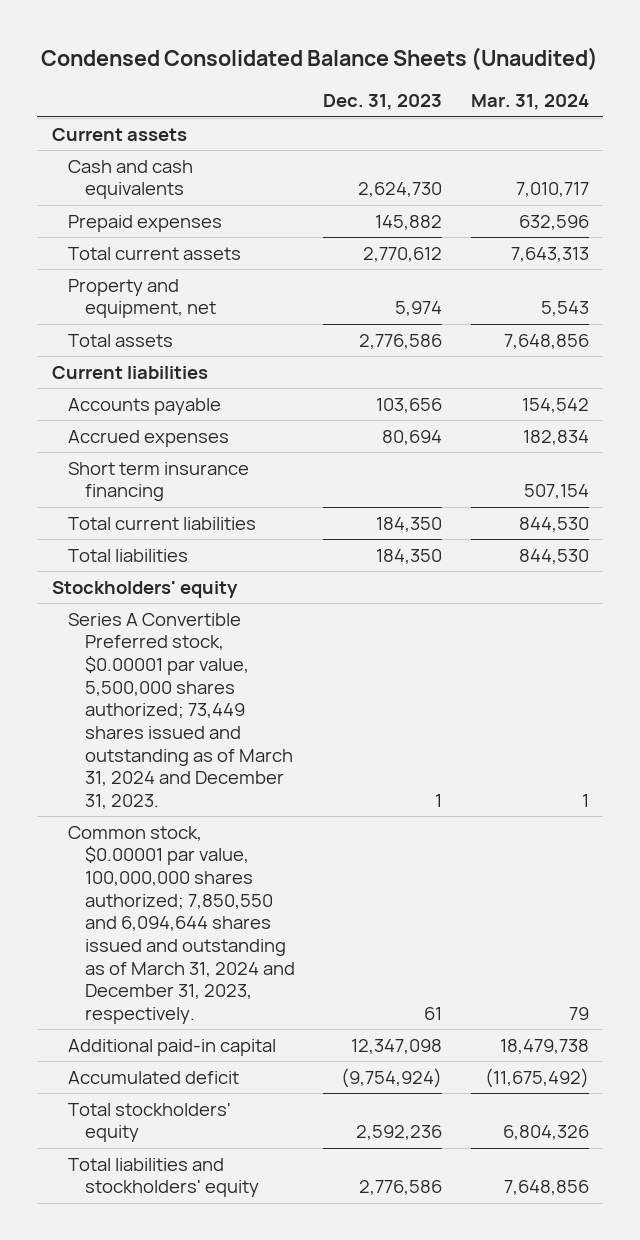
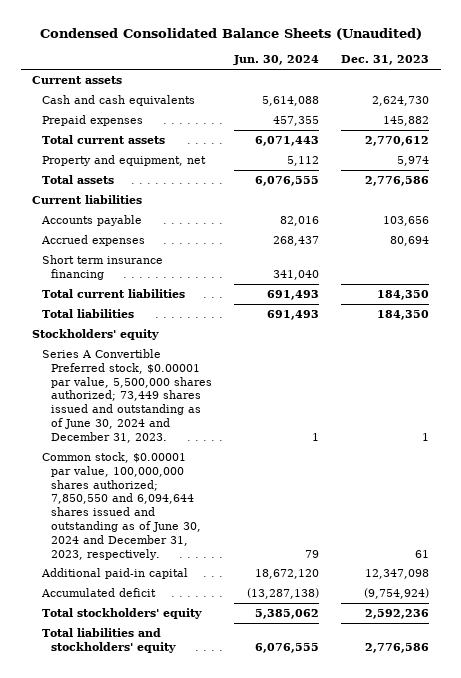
- | Dec. 31, 2023 | Mar. 31, 2024
+ | Jun. 30, 2024 | Dec. 31, 2023
- Series A Convertible Preferred stock, $0.00001 par value, 5,500,000 shares authorized; 73,449 shares issued and outstanding as of March 31, 2024 and December 31, 2023. | 1 | 1
- Common stock, $0.00001 par value, 100,000,000 shares authorized; 7,850,550 and 6,094,644 shares issued and outstanding as of March 31, 2024 and December 31, 2023, respectively. | 61 | 79
+ Series A Convertible Preferred stock, $0.00001 par value, 5,500,000 shares authorized; 73,449 shares issued and outstanding as of June 30, 2024 and December 31, 2023. | 1 | 1
+ Common stock, $0.00001 par value, 100,000,000 shares authorized; 7,850,550 and 6,094,644 shares issued and outstanding as of June 30, 2024 and December 31, 2023, respectively. | 79 | 61

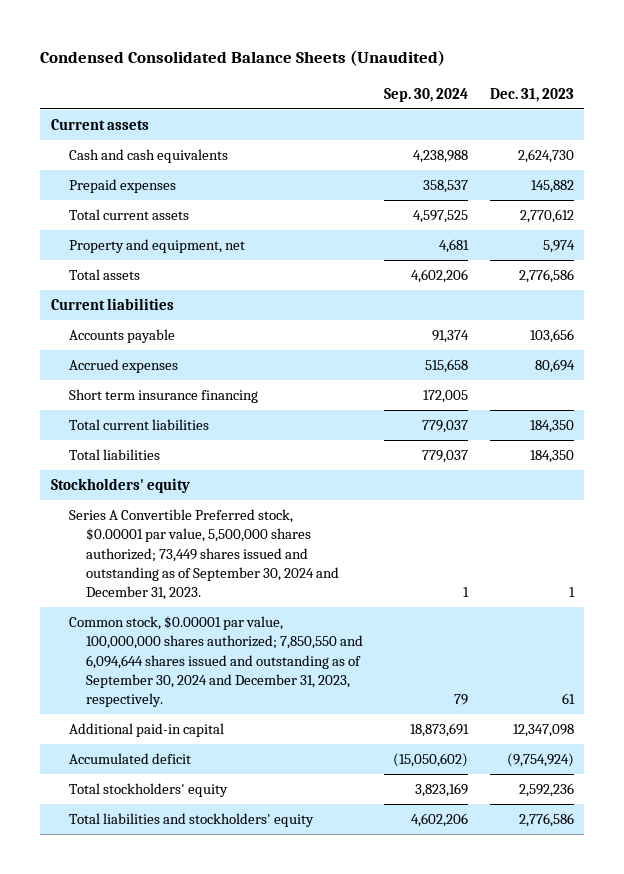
- | Jun. 30, 2024 | Dec. 31, 2023
+ | Sep. 30, 2024 | Dec. 31, 2023
- Series A Convertible Preferred stock, $0.00001 par value, 5,500,000 shares authorized; 73,449 shares issued and outstanding as of June 30, 2024 and December 31, 2023. | 1 | 1
- Common stock, $0.00001 par value, 100,000,000 shares authorized; 7,850,550 and 6,094,644 shares issued and outstanding as of June 30, 2024 and December 31, 2023, respectively. | 79 | 61
+ Series A Convertible Preferred stock, $0.00001 par value, 5,500,000 shares authorized; 73,449 shares issued and outstanding as of September 30, 2024 and December 31, 2023. | 1 | 1
+ Common stock, $0.00001 par value, 100,000,000 shares authorized; 7,850,550 and 6,094,644 shares issued and outstanding as of September 30, 2024 and December 31, 2023, respectively. | 79 | 61

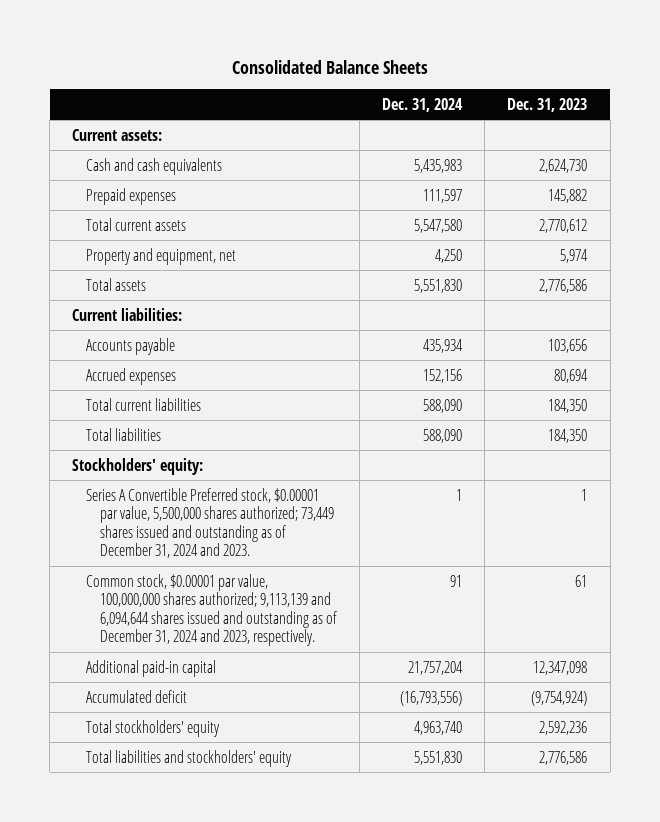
- Condensed Consolidated Balance Sheets (Unaudited)
+ Consolidated Balance Sheets
- | Sep. 30, 2024 | Dec. 31, 2023
+ | Dec. 31, 2024 | Dec. 31, 2023
- Current assets
+ Current assets:
- Current liabilities
+ Current liabilities:
- Short term insurance financing | 172,005 |
- Stockholders' equity
- Series A Convertible Preferred stock, $0.00001 par value, 5,500,000 shares authorized; 73,449 shares issued and outstanding as of September 30, 2024 and December 31, 2023. | 1 | 1
- Common stock, $0.00001 par value, 100,000,000 shares authorized; 7,850,550 and 6,094,644 shares issued and outstanding as of September 30, 2024 and December 31, 2023, respectively. | 79 | 61
+ Stockholders' equity:
+ Series A Convertible Preferred stock, $0.00001 par value, 5,500,000 shares authorized; 73,449 shares issued and outstanding as of December 31, 2024 and 2023. | 1 | 1
+ Common stock, $0.00001 par value, 100,000,000 shares authorized; 9,113,139 and 6,094,644 shares issued and outstanding as of December 31, 2024 and 2023, respectively. | 91 | 61

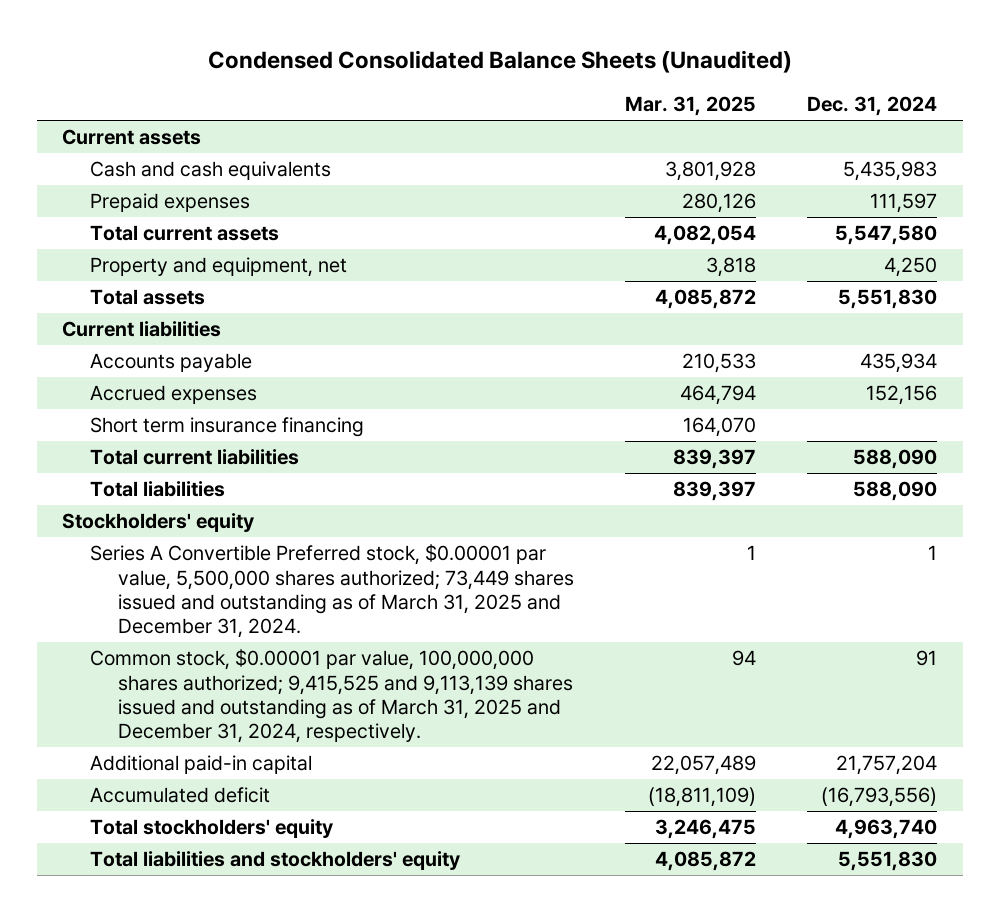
- Consolidated Balance Sheets
+ Condensed Consolidated Balance Sheets (Unaudited)
- | Dec. 31, 2024 | Dec. 31, 2023
+ | Mar. 31, 2025 | Dec. 31, 2024
- Current assets:
+ Current assets
- Current liabilities:
+ Current liabilities
+ Short term insurance financing | 164,070 |
- Stockholders' equity:
- Series A Convertible Preferred stock, $0.00001 par value, 5,500,000 shares authorized; 73,449 shares issued and outstanding as of December 31, 2024 and 2023. | 1 | 1
- Common stock, $0.00001 par value, 100,000,000 shares authorized; 9,113,139 and 6,094,644 shares issued and outstanding as of December 31, 2024 and 2023, respectively. | 91 | 61
+ Stockholders' equity
+ Series A Convertible Preferred stock, $0.00001 par value, 5,500,000 shares authorized; 73,449 shares issued and outstanding as of March 31, 2025 and December 31, 2024. | 1 | 1
+ Common stock, $0.00001 par value, 100,000,000 shares authorized; 9,415,525 and 9,113,139 shares issued and outstanding as of March 31, 2025 and December 31, 2024, respectively. | 94 | 91

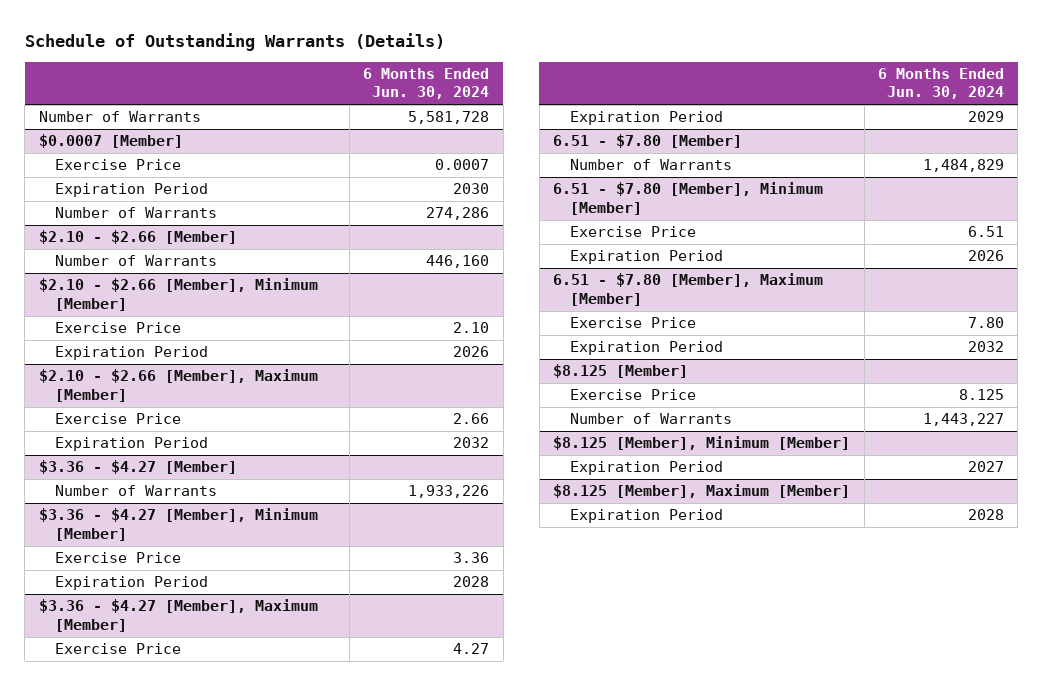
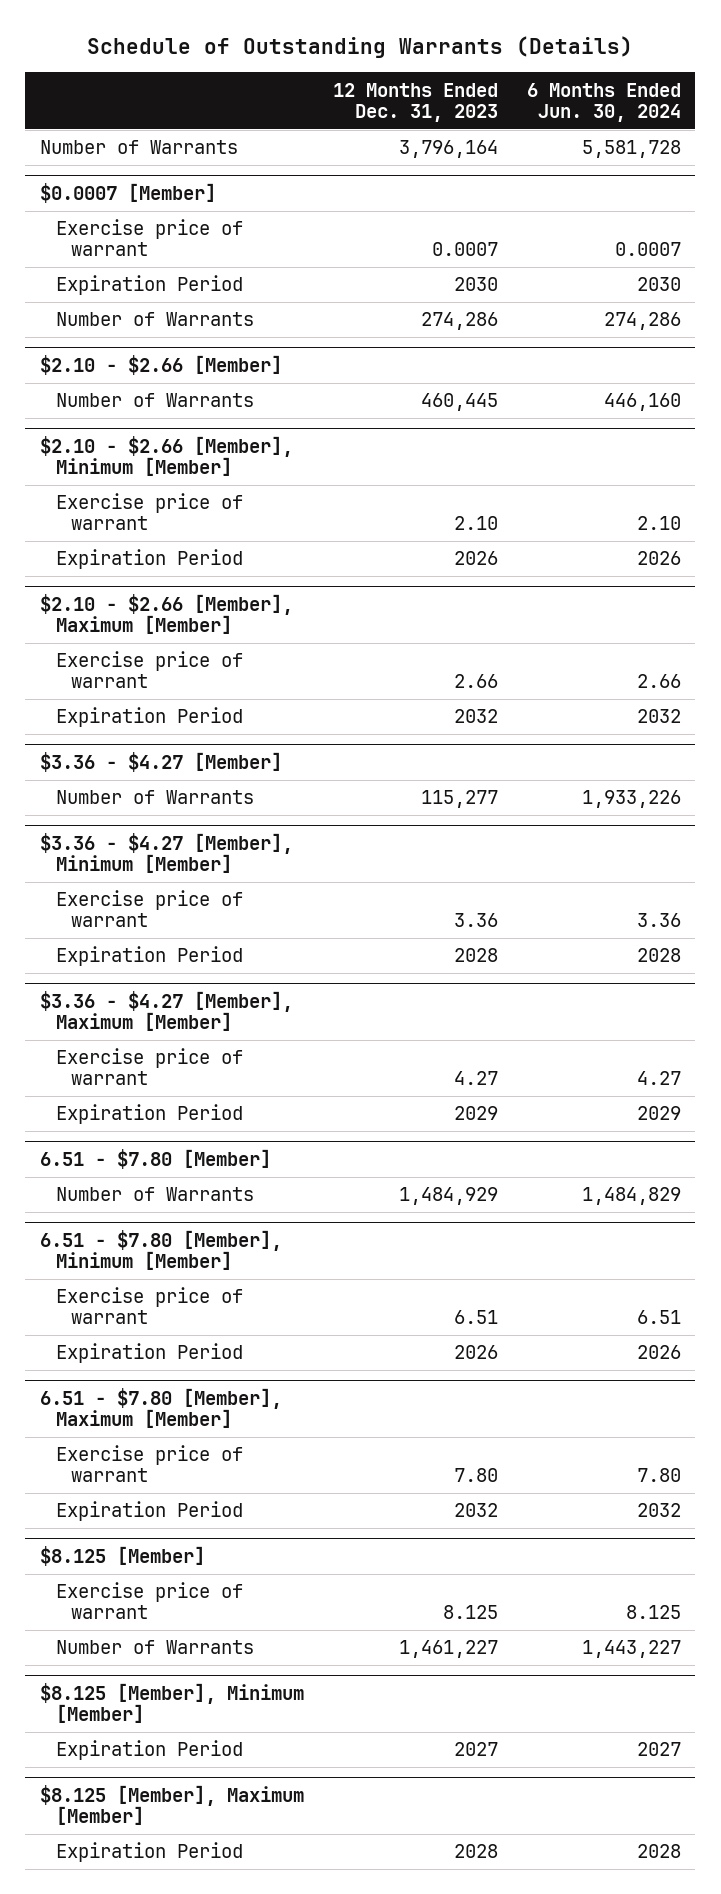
- | 6 Months Ended Jun. 30, 2024
+ | 12 Months Ended Dec. 31, 2023 | 6 Months Ended Jun. 30, 2024
@ $0.0007 [Member]
- Exercise Price | 0.0007
+ Exercise price of warrant | 0.0007 | 0.0007
@ $2.10 - $2.66 [Member], Minimum [Member]
- Exercise Price | 2.10
+ Exercise price of warrant | 2.10 | 2.10
@ $2.10 - $2.66 [Member], Maximum [Member]
- Exercise Price | 2.66
+ Exercise price of warrant | 2.66 | 2.66
@ $3.36 - $4.27 [Member], Minimum [Member]
- Exercise Price | 3.36
+ Exercise price of warrant | 3.36 | 3.36
@ $3.36 - $4.27 [Member], Maximum [Member]
- Exercise Price | 4.27
+ Exercise price of warrant | 4.27 | 4.27
@ 6.51 - $7.80 [Member], Minimum [Member]
- Exercise Price | 6.51
+ Exercise price of warrant | 6.51 | 6.51
@ 6.51 - $7.80 [Member], Maximum [Member]
- Exercise Price | 7.80
+ Exercise price of warrant | 7.80 | 7.80
@ $8.125 [Member]
- Exercise Price | 8.125
+ Exercise price of warrant | 8.125 | 8.125

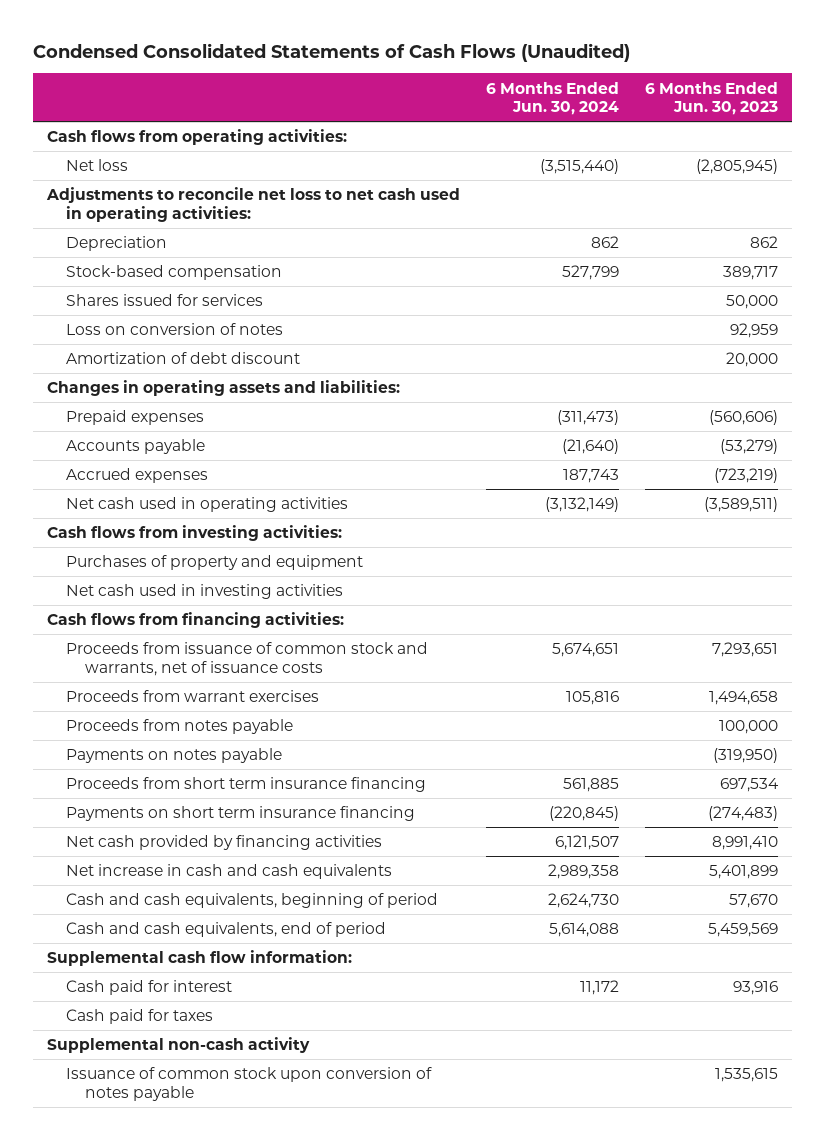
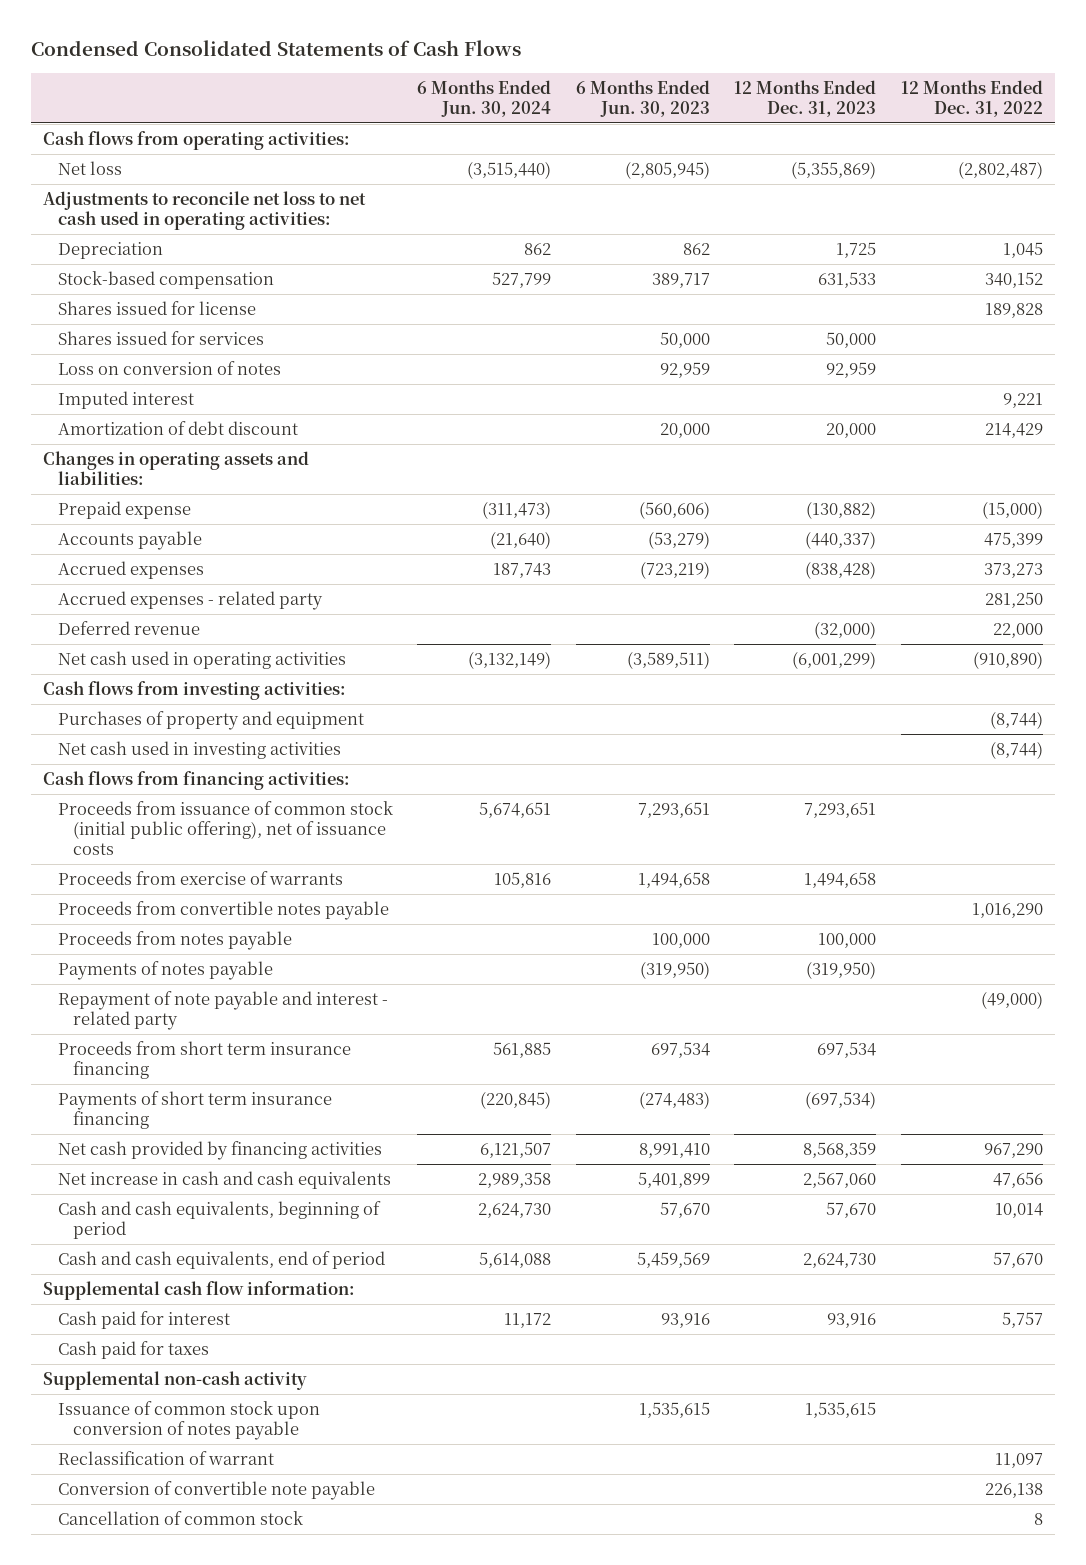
- Condensed Consolidated Statements of Cash Flows (Unaudited)
+ Condensed Consolidated Statements of Cash Flows
- | 6 Months Ended Jun. 30, 2024 | 6 Months Ended Jun. 30, 2023
+ | 6 Months Ended Jun. 30, 2024 | 6 Months Ended Jun. 30, 2023 | 12 Months Ended Dec. 31, 2023 | 12 Months Ended Dec. 31, 2022
+ Shares issued for license | | | | 189,828
+ Imputed interest | | | | 9,221
- Prepaid expenses | (311,473) | (560,606)
+ Prepaid expense | (311,473) | (560,606) | (130,882) | (15,000)
+ Accrued expenses - related party | | | | 281,250
+ Deferred revenue | | | (32,000) | 22,000
- Proceeds from issuance of common stock and warrants, net of issuance costs | 5,674,651 | 7,293,651
- Proceeds from warrant exercises | 105,816 | 1,494,658
+ Proceeds from issuance of common stock (initial public offering), net of issuance costs | 5,674,651 | 7,293,651 | 7,293,651 |
+ Proceeds from exercise of warrants | 105,816 | 1,494,658 | 1,494,658 |
+ Proceeds from convertible notes payable | | | | 1,016,290
- Payments on notes payable | | (319,950)
+ Payments of notes payable | | (319,950) | (319,950) |
+ Repayment of note payable and interest - related party | | | | (49,000)
- Payments on short term insurance financing | (220,845) | (274,483)
+ Payments of short term insurance financing | (220,845) | (274,483) | (697,534) |
+ Reclassification of warrant | | | | 11,097
+ Conversion of convertible note payable | | | | 226,138
+ Cancellation of common stock | | | | 8

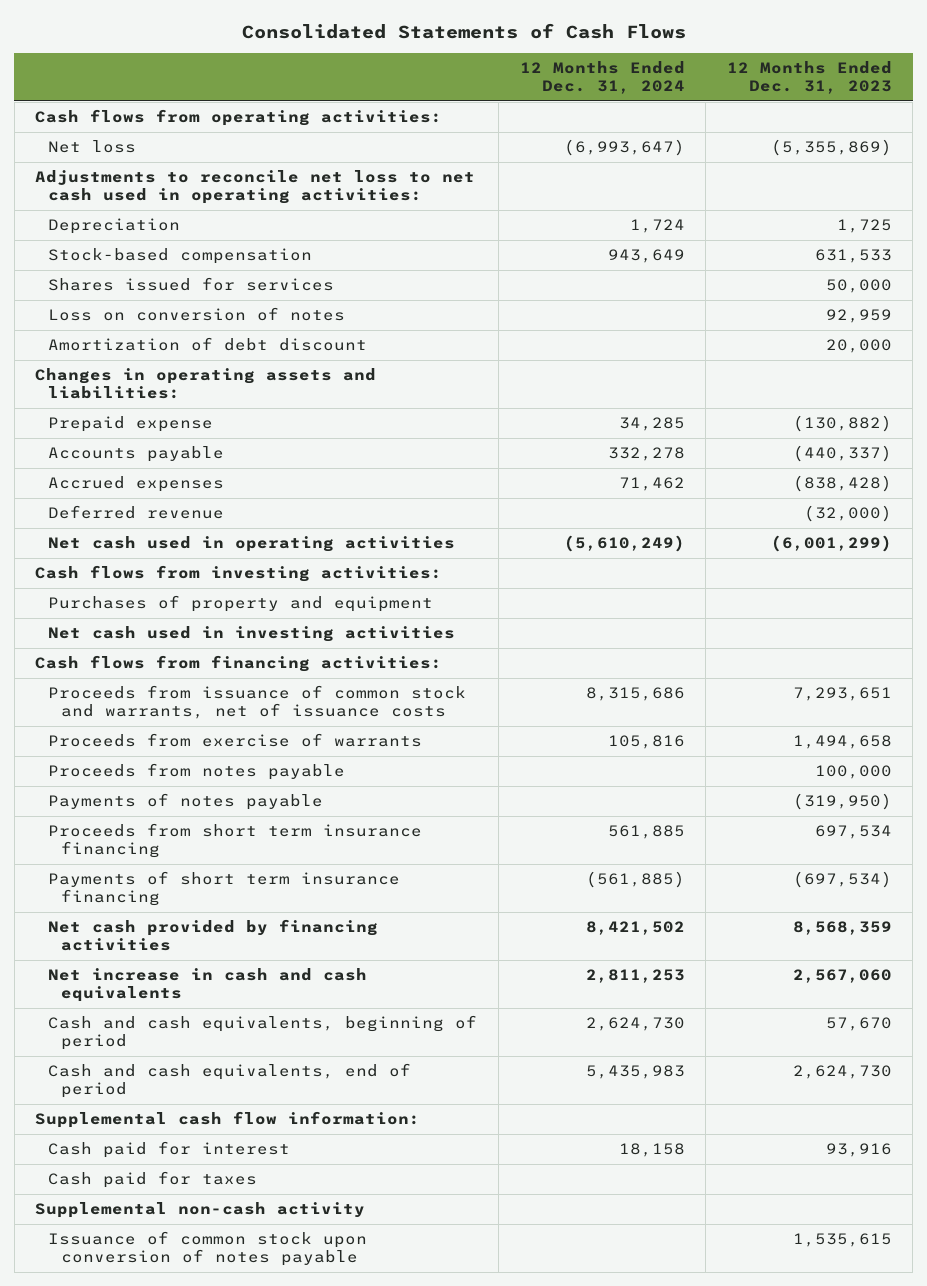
- Condensed Consolidated Statements of Cash Flows
+ Consolidated Statements of Cash Flows
- | 6 Months Ended Jun. 30, 2024 | 6 Months Ended Jun. 30, 2023 | 12 Months Ended Dec. 31, 2023 | 12 Months Ended Dec. 31, 2022
+ | 12 Months Ended Dec. 31, 2024 | 12 Months Ended Dec. 31, 2023
- Shares issued for license | | | | 189,828
- Imputed interest | | | | 9,221
- Accrued expenses - related party | | | | 281,250
- Proceeds from issuance of common stock (initial public offering), net of issuance costs | 5,674,651 | 7,293,651 | 7,293,651 |
+ Proceeds from issuance of common stock and warrants, net of issuance costs | 8,315,686 | 7,293,651
- Proceeds from convertible notes payable | | | | 1,016,290
- Repayment of note payable and interest - related party | | | | (49,000)
- Reclassification of warrant | | | | 11,097
- Conversion of convertible note payable | | | | 226,138
- Cancellation of common stock | | | | 8

